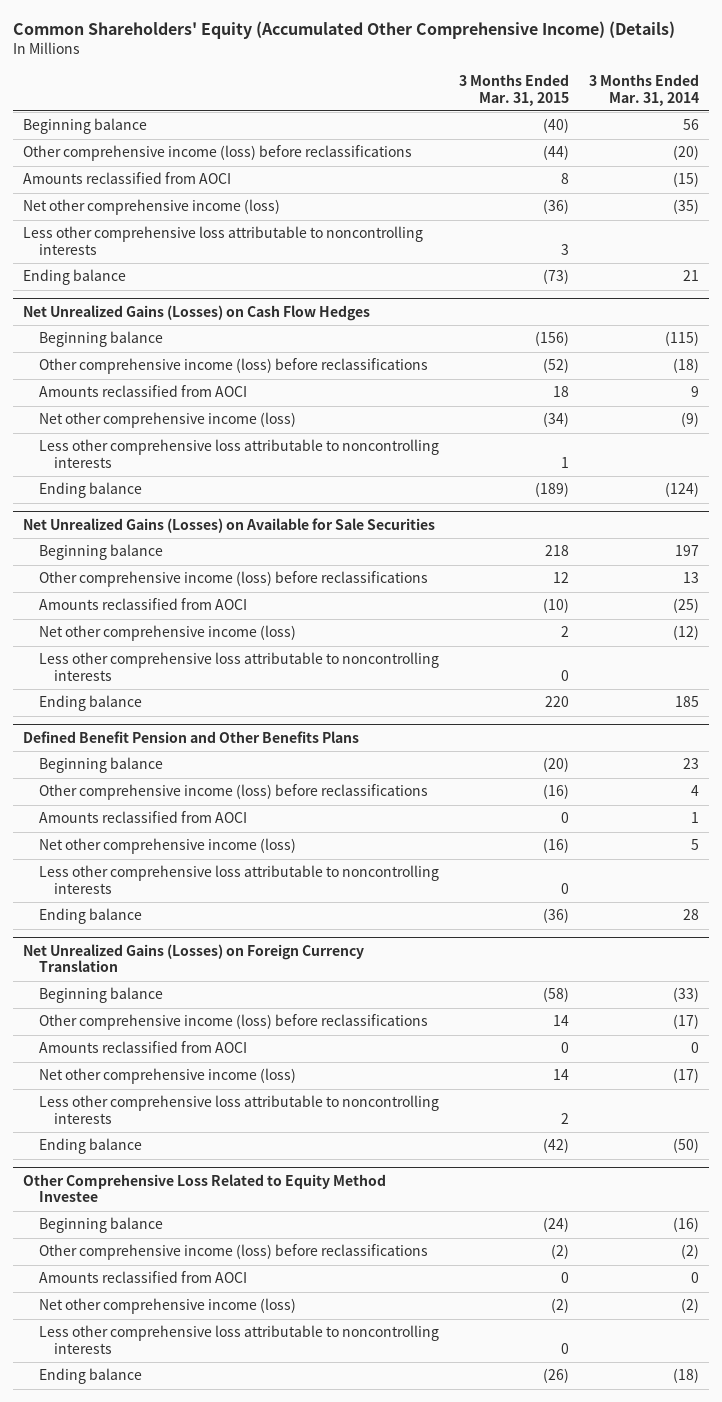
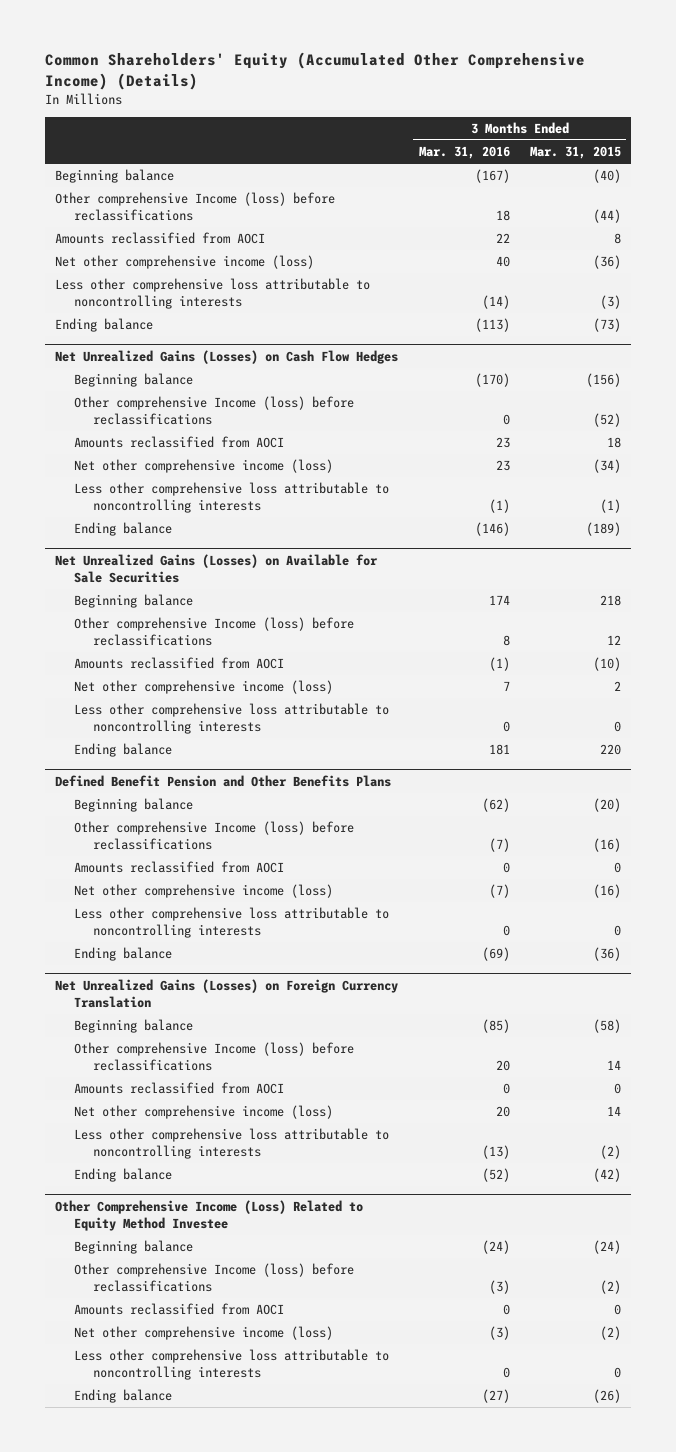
- | 3 Months Ended Mar. 31, 2015 | 3 Months Ended Mar. 31, 2014
+ | 3 Months Ended Mar. 31, 2016 | 3 Months Ended Mar. 31, 2015
- Other comprehensive income (loss) before reclassifications | (44) | (20)
+ Other comprehensive Income (loss) before reclassifications | 18 | (44)
- Less other comprehensive loss attributable to noncontrolling interests | 3 |
+ Less other comprehensive loss attributable to noncontrolling interests | (14) | (3)
@ Net Unrealized Gains (Losses) on Cash Flow Hedges
- Other comprehensive income (loss) before reclassifications | (52) | (18)
+ Other comprehensive Income (loss) before reclassifications | 0 | (52)
- Less other comprehensive loss attributable to noncontrolling interests | 1 |
+ Less other comprehensive loss attributable to noncontrolling interests | (1) | (1)
@ Net Unrealized Gains (Losses) on Available for Sale Securities
- Other comprehensive income (loss) before reclassifications | 12 | 13
+ Other comprehensive Income (loss) before reclassifications | 8 | 12
@ Defined Benefit Pension and Other Benefits Plans
- Other comprehensive income (loss) before reclassifications | (16) | 4
+ Other comprehensive Income (loss) before reclassifications | (7) | (16)
@ Net Unrealized Gains (Losses) on Foreign Currency Translation
- Other comprehensive income (loss) before reclassifications | 14 | (17)
+ Other comprehensive Income (loss) before reclassifications | 20 | 14
- Less other comprehensive loss attributable to noncontrolling interests | 2 |
+ Less other comprehensive loss attributable to noncontrolling interests | (13) | (2)
- Other Comprehensive Loss Related to Equity Method Investee
+ Other Comprehensive Income (Loss) Related to Equity Method Investee
- Other comprehensive income (loss) before reclassifications | (2) | (2)
+ Other comprehensive Income (loss) before reclassifications | (3) | (2)

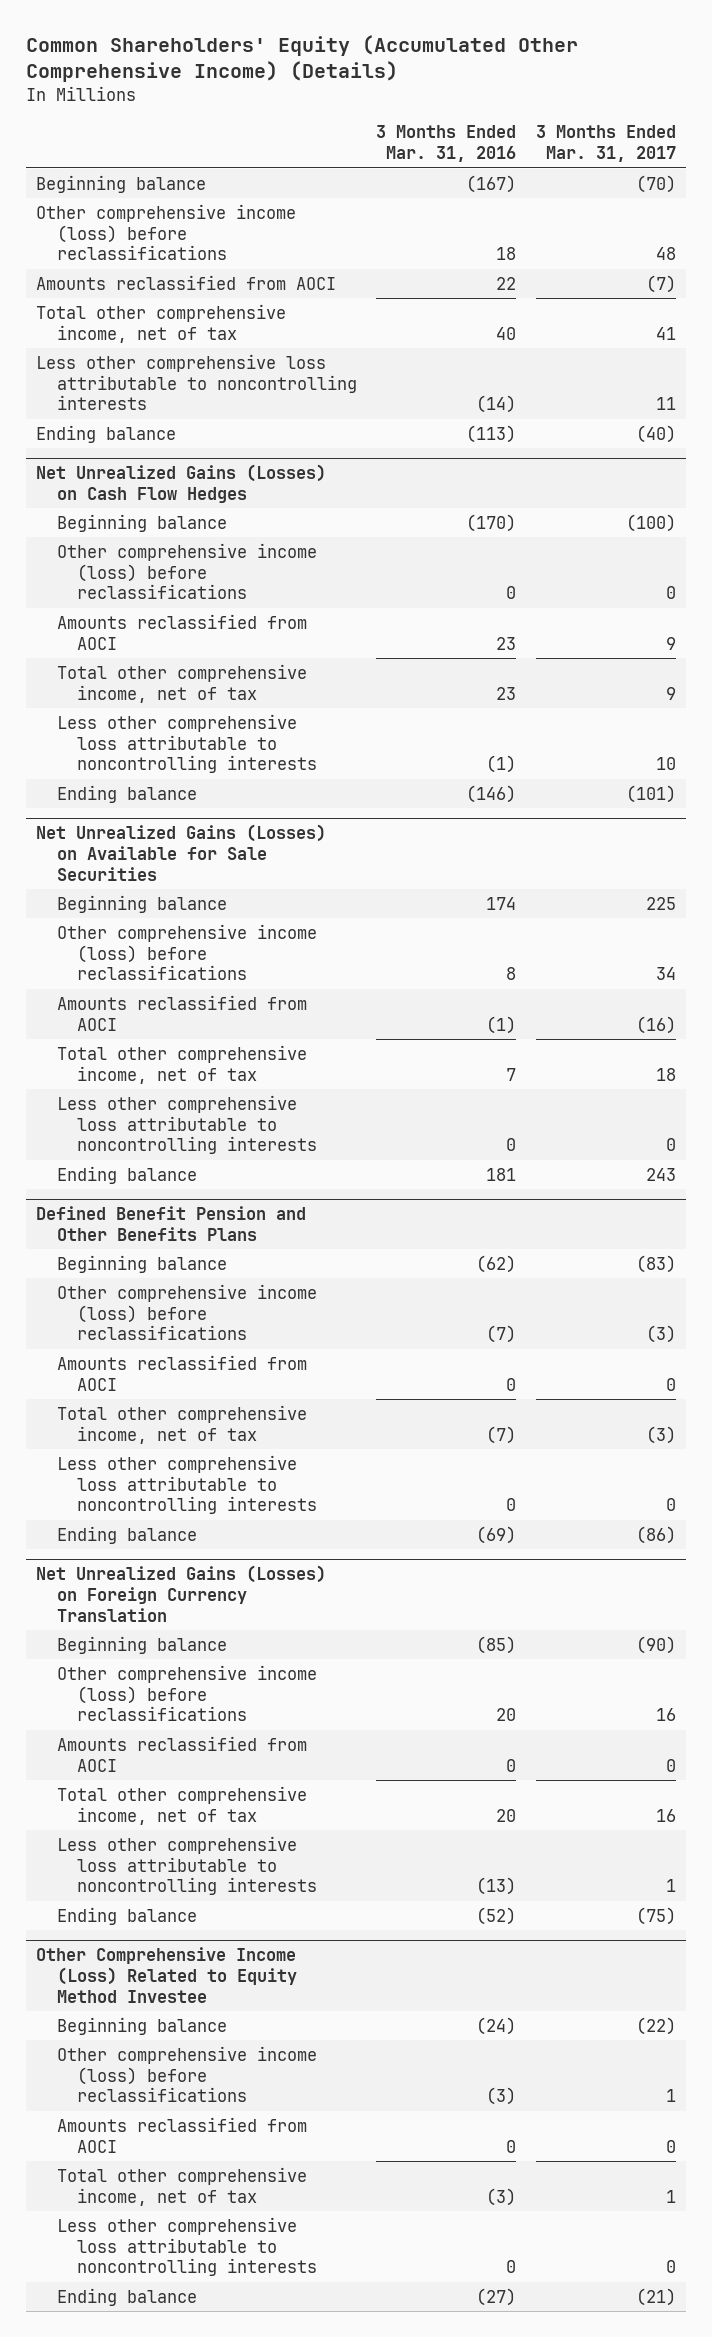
- | 3 Months Ended Mar. 31, 2016 | 3 Months Ended Mar. 31, 2015
+ | 3 Months Ended Mar. 31, 2016 | 3 Months Ended Mar. 31, 2017
- Other comprehensive Income (loss) before reclassifications | 18 | (44)
+ Other comprehensive income (loss) before reclassifications | 18 | 48
- Net other comprehensive income (loss) | 40 | (36)
+ Total other comprehensive income, net of tax | 40 | 41
@ Net Unrealized Gains (Losses) on Cash Flow Hedges
- Other comprehensive Income (loss) before reclassifications | 0 | (52)
+ Other comprehensive income (loss) before reclassifications | 0 | 0
- Net other comprehensive income (loss) | 23 | (34)
+ Total other comprehensive income, net of tax | 23 | 9
@ Net Unrealized Gains (Losses) on Available for Sale Securities
- Other comprehensive Income (loss) before reclassifications | 8 | 12
+ Other comprehensive income (loss) before reclassifications | 8 | 34
- Net other comprehensive income (loss) | 7 | 2
+ Total other comprehensive income, net of tax | 7 | 18
@ Defined Benefit Pension and Other Benefits Plans
- Other comprehensive Income (loss) before reclassifications | (7) | (16)
+ Other comprehensive income (loss) before reclassifications | (7) | (3)
- Net other comprehensive income (loss) | (7) | (16)
+ Total other comprehensive income, net of tax | (7) | (3)
@ Net Unrealized Gains (Losses) on Foreign Currency Translation
- Other comprehensive Income (loss) before reclassifications | 20 | 14
+ Other comprehensive income (loss) before reclassifications | 20 | 16
- Net other comprehensive income (loss) | 20 | 14
+ Total other comprehensive income, net of tax | 20 | 16
@ Other Comprehensive Income (Loss) Related to Equity Method Investee
- Other comprehensive Income (loss) before reclassifications | (3) | (2)
+ Other comprehensive income (loss) before reclassifications | (3) | 1
- Net other comprehensive income (loss) | (3) | (2)
+ Total other comprehensive income, net of tax | (3) | 1

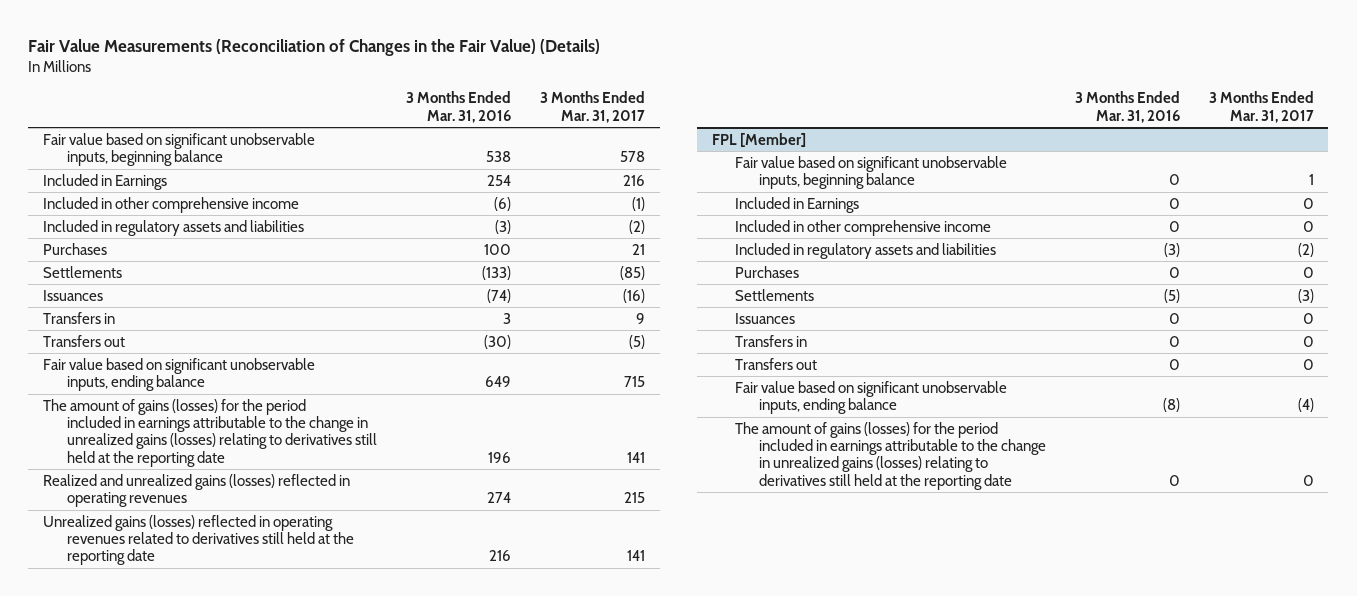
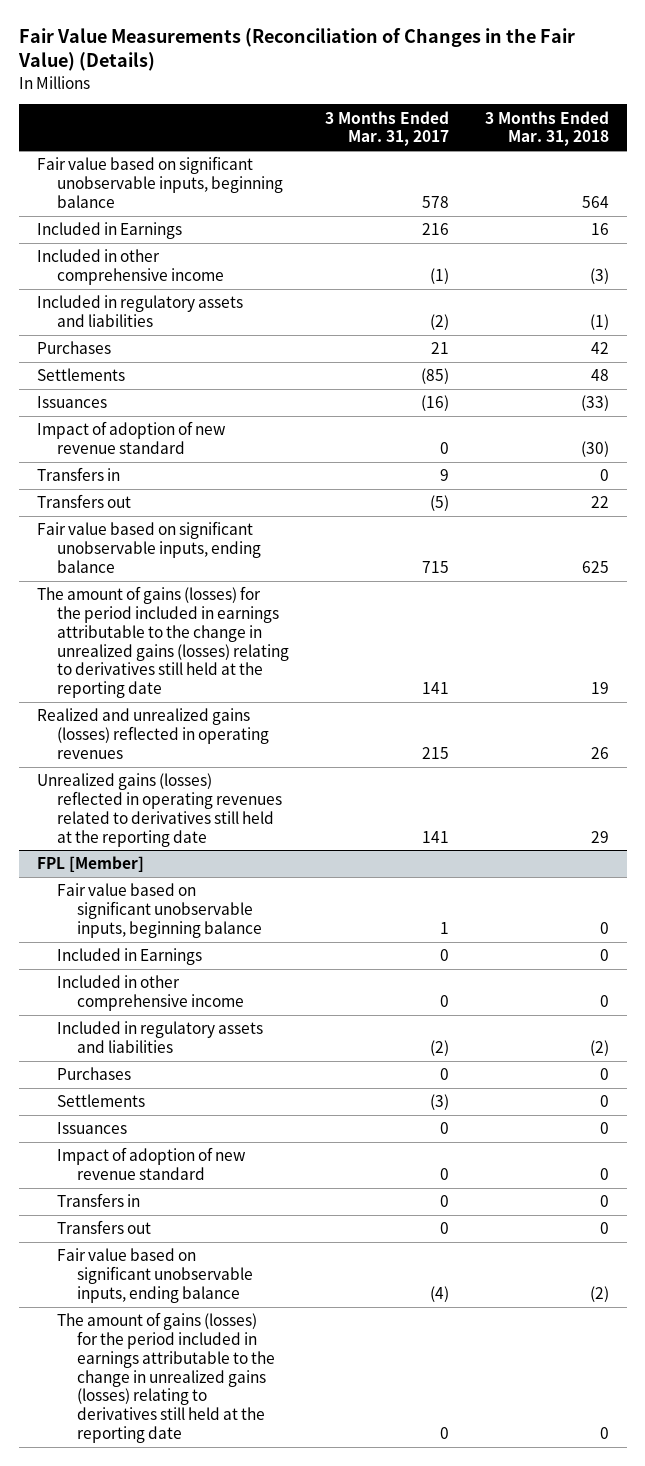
- | 3 Months Ended Mar. 31, 2016 | 3 Months Ended Mar. 31, 2017
+ | 3 Months Ended Mar. 31, 2017 | 3 Months Ended Mar. 31, 2018
+ Impact of adoption of new revenue standard | 0 | (30)
@ FPL [Member]
+ Impact of adoption of new revenue standard | 0 | 0

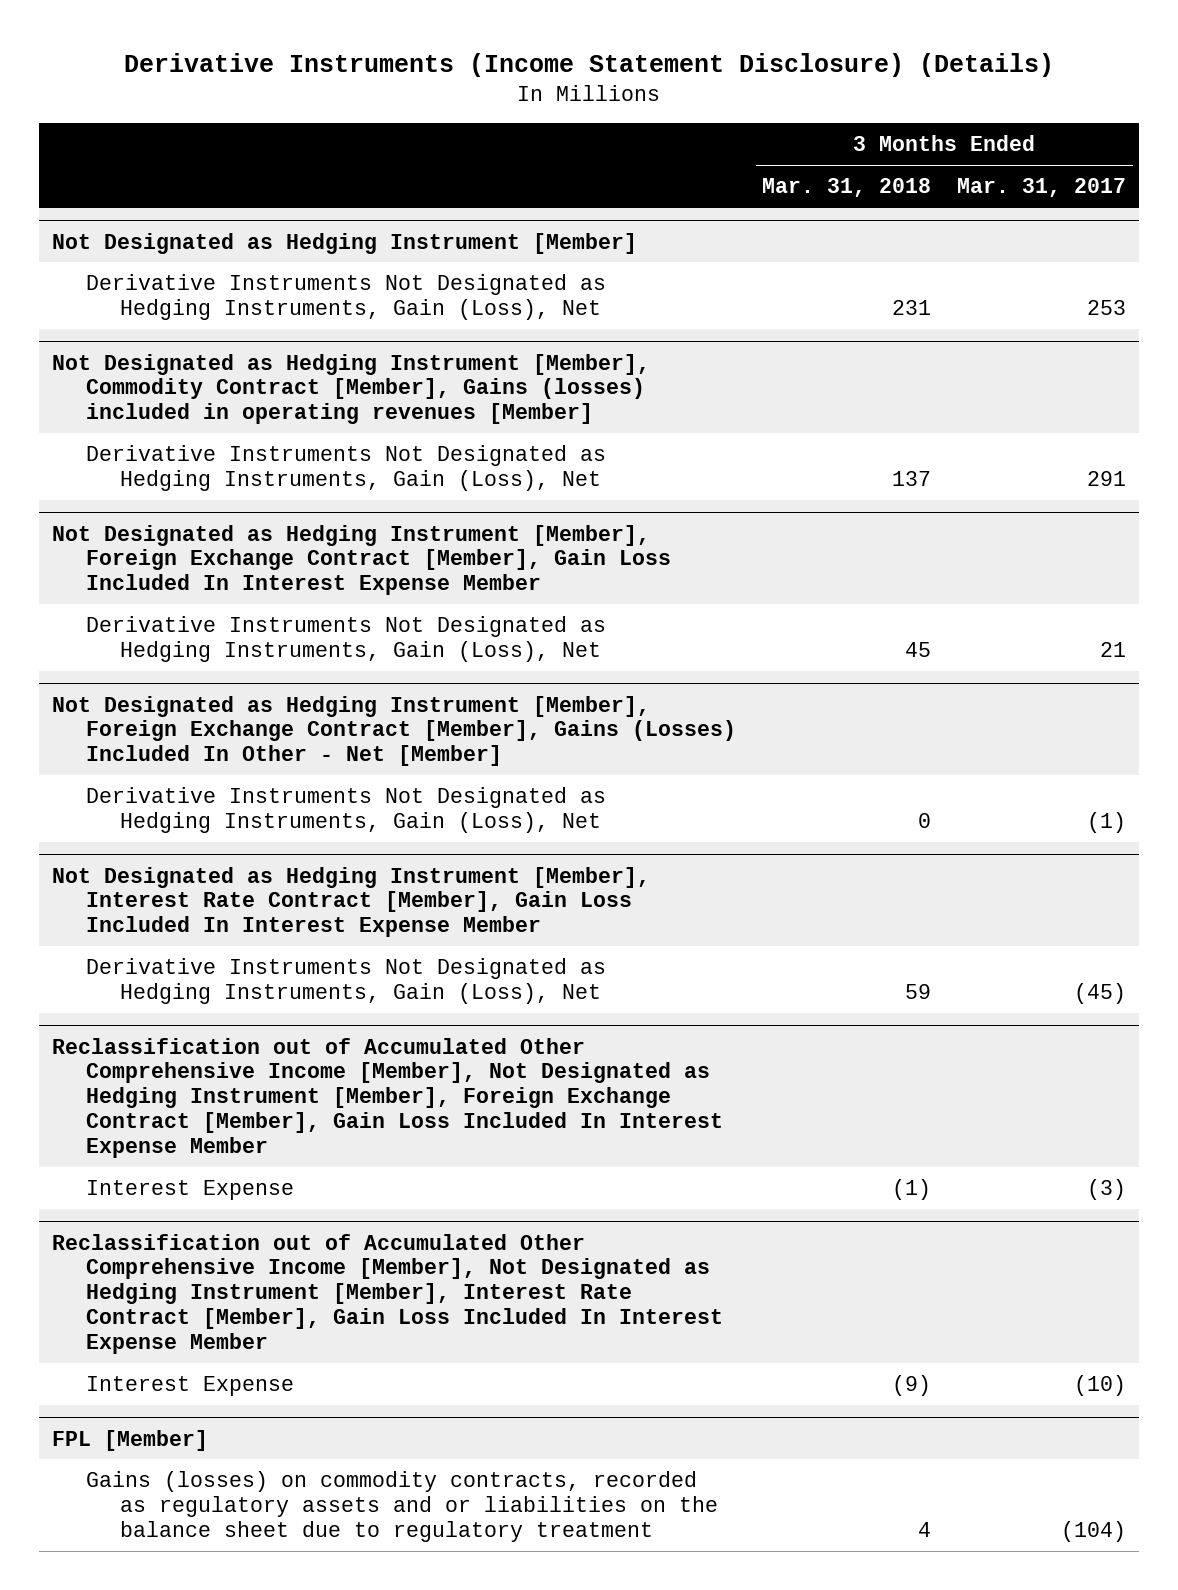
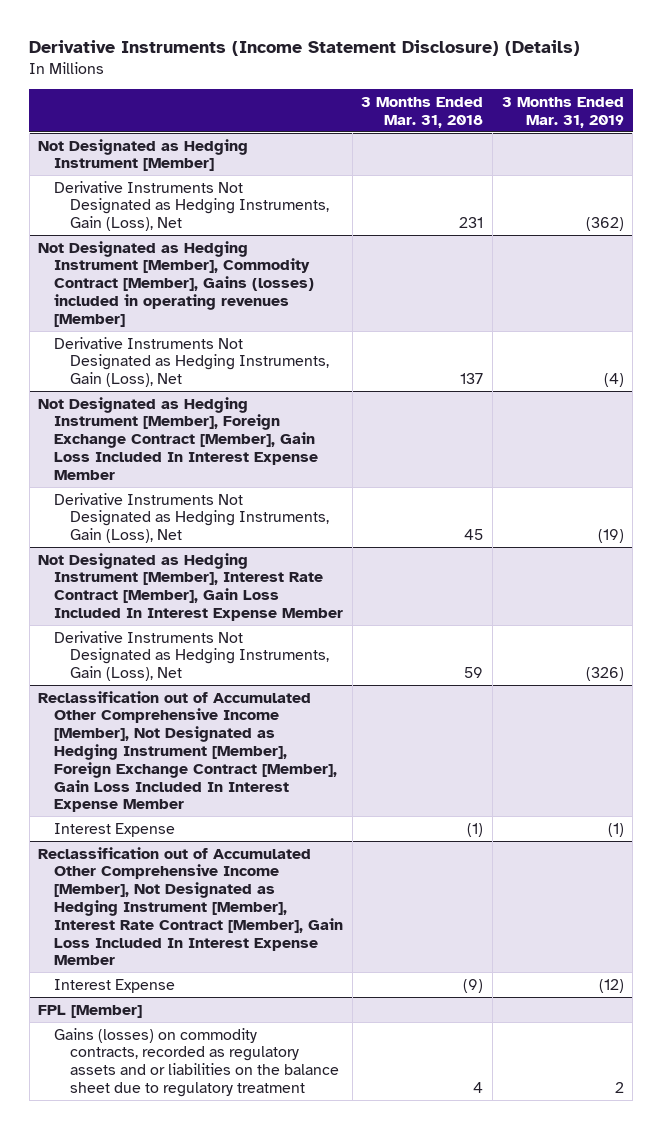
- | 3 Months Ended Mar. 31, 2018 | 3 Months Ended Mar. 31, 2017
+ | 3 Months Ended Mar. 31, 2018 | 3 Months Ended Mar. 31, 2019
- Not Designated as Hedging Instrument [Member], Foreign Exchange Contract [Member], Gains (Losses) Included In Other - Net [Member]
- Derivative Instruments Not Designated as Hedging Instruments, Gain (Loss), Net | 0 | (1)

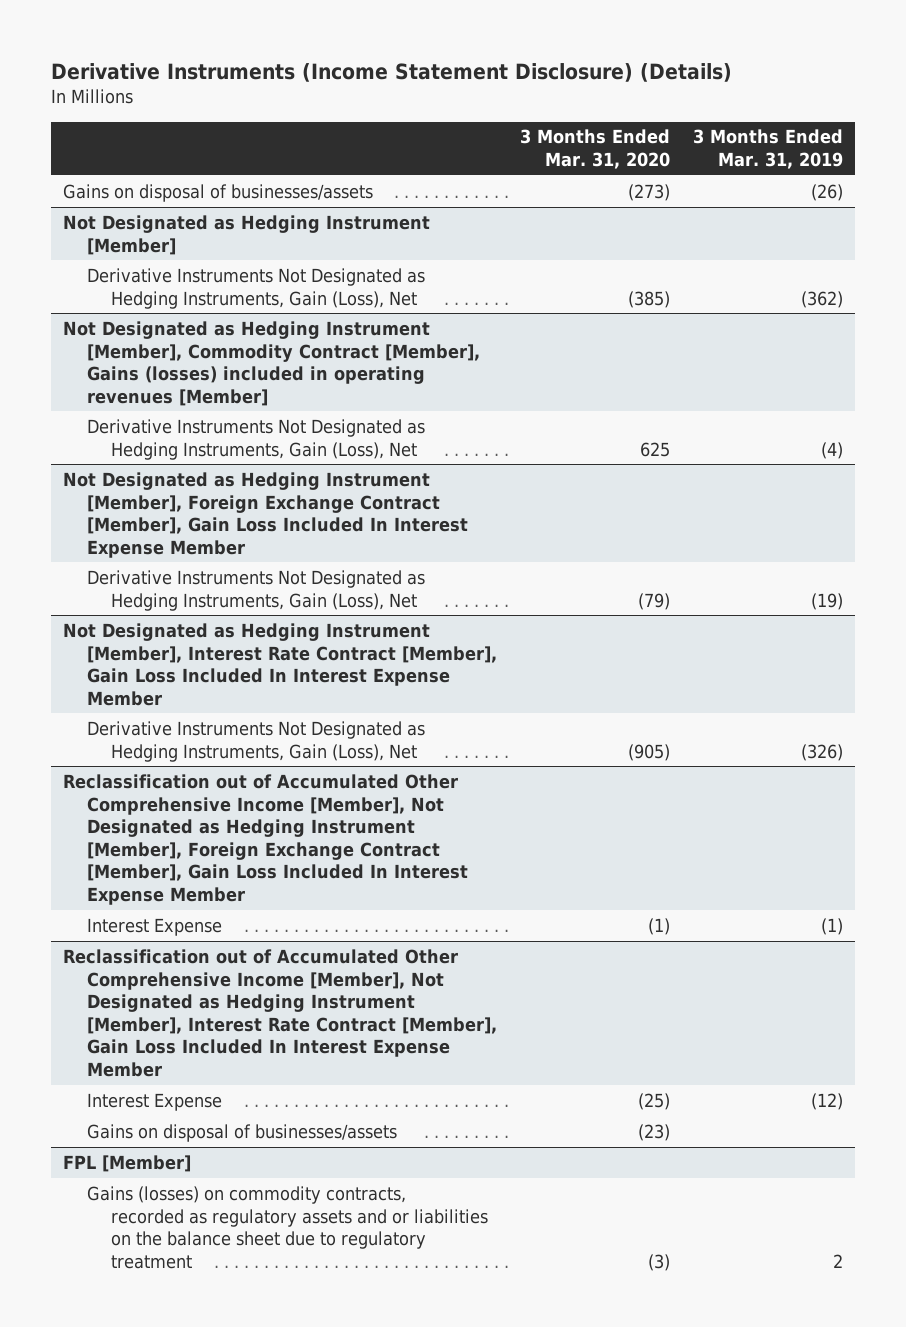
- | 3 Months Ended Mar. 31, 2018 | 3 Months Ended Mar. 31, 2019
+ | 3 Months Ended Mar. 31, 2020 | 3 Months Ended Mar. 31, 2019
+ Gains on disposal of businesses/assets | (273) | (26)
@ Reclassification out of Accumulated Other Comprehensive Income [Member], Not Designated as Hedging Instrument [Member], Interest Rate Contract [Member], Gain Loss Included In Interest Expense Member
+ Gains on disposal of businesses/assets | (23) |

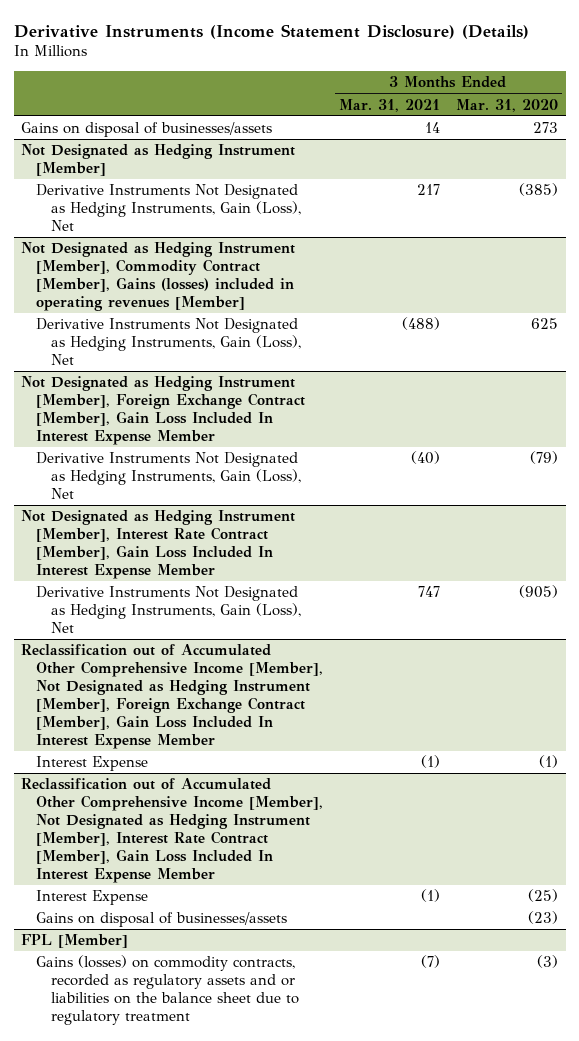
- | 3 Months Ended Mar. 31, 2020 | 3 Months Ended Mar. 31, 2019
+ | 3 Months Ended Mar. 31, 2021 | 3 Months Ended Mar. 31, 2020
- Gains on disposal of businesses/assets | (273) | (26)
+ Gains on disposal of businesses/assets | 14 | 273

